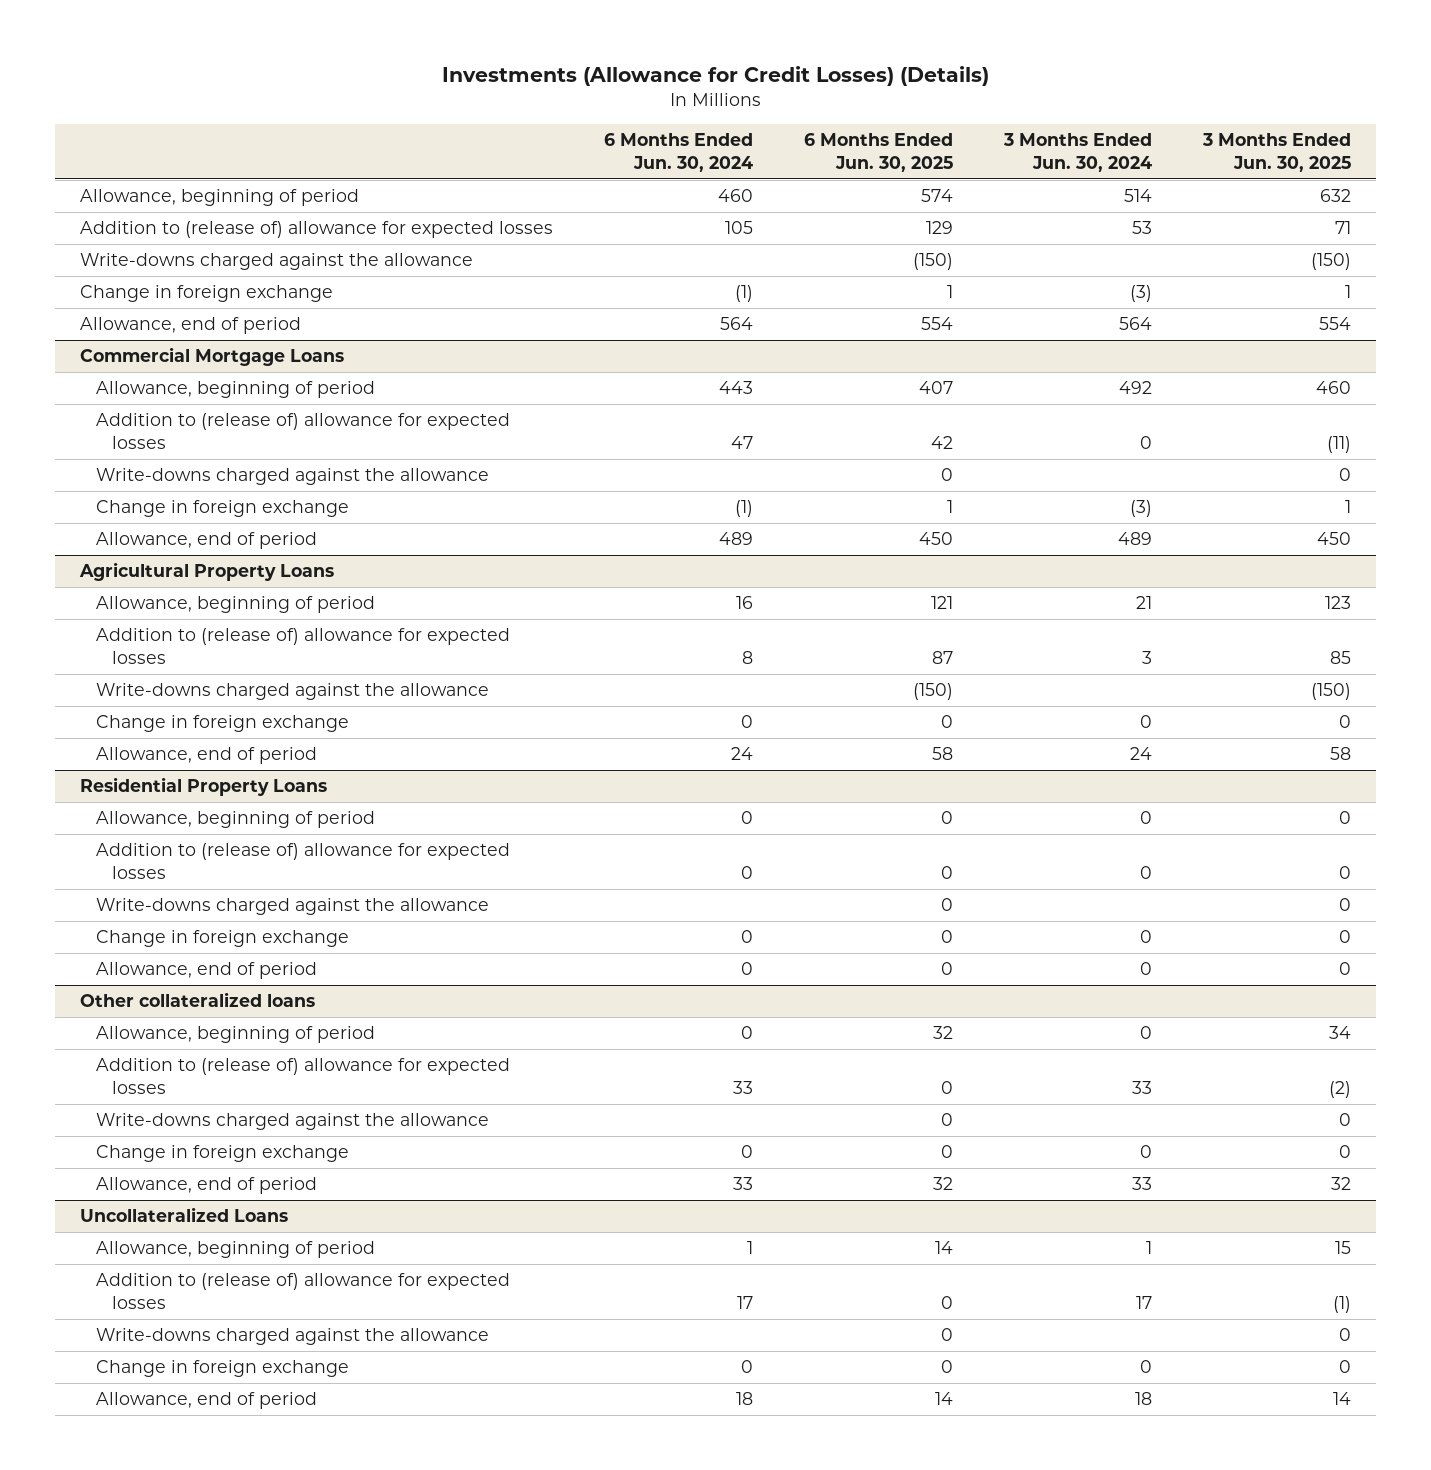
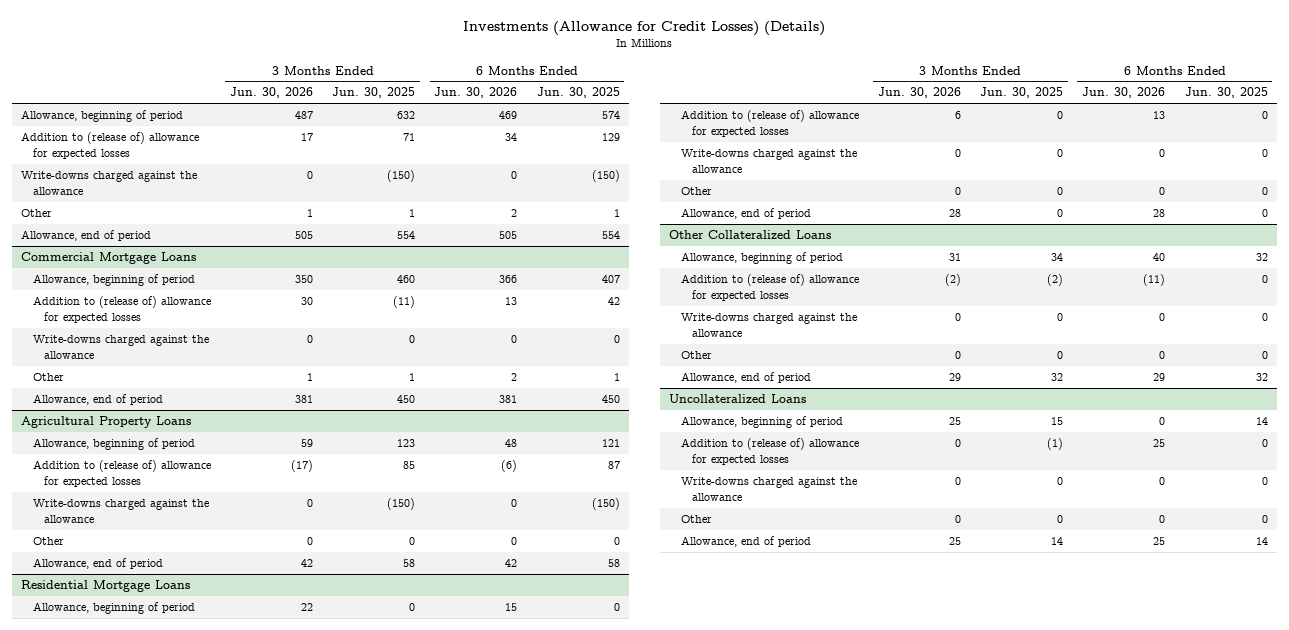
- | 6 Months Ended Jun. 30, 2024 | 6 Months Ended Jun. 30, 2025 | 3 Months Ended Jun. 30, 2024 | 3 Months Ended Jun. 30, 2025
+ | 3 Months Ended Jun. 30, 2026 | 3 Months Ended Jun. 30, 2025 | 6 Months Ended Jun. 30, 2026 | 6 Months Ended Jun. 30, 2025
- Change in foreign exchange | (1) | 1 | (3) | 1
+ Other | 1 | 1 | 2 | 1
@ Commercial Mortgage Loans
- Change in foreign exchange | (1) | 1 | (3) | 1
+ Other | 1 | 1 | 2 | 1
@ Agricultural Property Loans
- Change in foreign exchange | 0 | 0 | 0 | 0
+ Other | 0 | 0 | 0 | 0
- Residential Property Loans
+ Residential Mortgage Loans
- Change in foreign exchange | 0 | 0 | 0 | 0
+ Other | 0 | 0 | 0 | 0
- Other collateralized loans
+ Other Collateralized Loans
- Change in foreign exchange | 0 | 0 | 0 | 0
+ Other | 0 | 0 | 0 | 0
@ Uncollateralized Loans
- Change in foreign exchange | 0 | 0 | 0 | 0
+ Other | 0 | 0 | 0 | 0

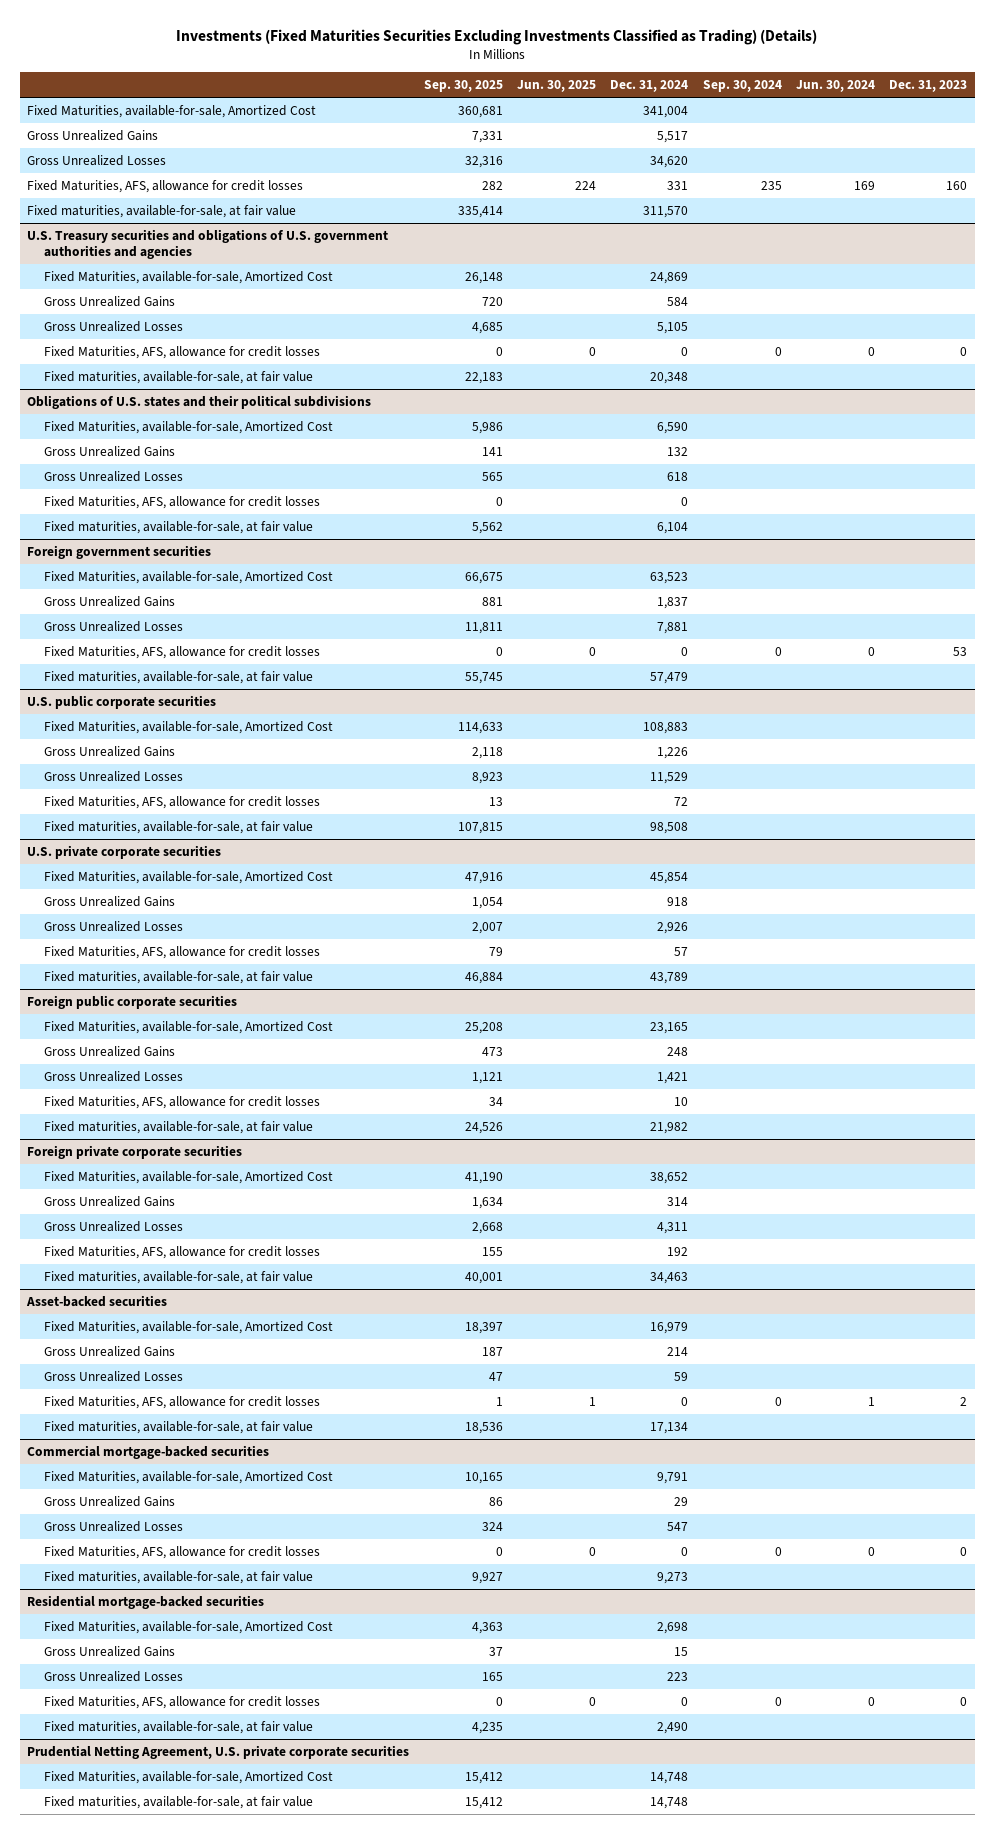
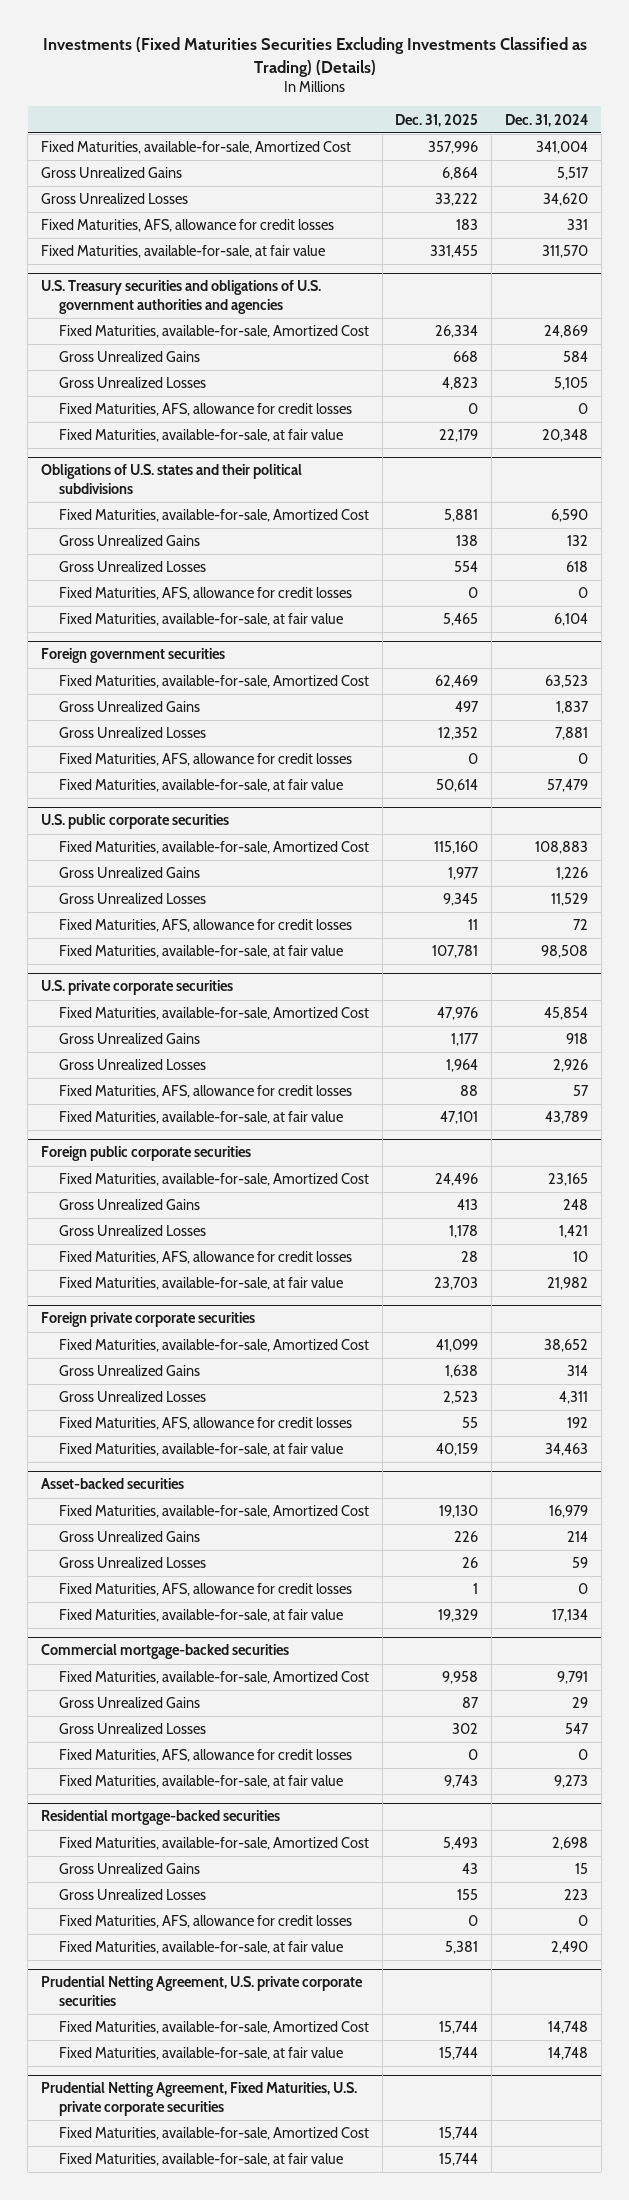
- | Sep. 30, 2025 | Jun. 30, 2025 | Dec. 31, 2024 | Sep. 30, 2024 | Jun. 30, 2024 | Dec. 31, 2023
+ | Dec. 31, 2025 | Dec. 31, 2024
- Fixed maturities, available-for-sale, at fair value | 335,414 | | 311,570 | | |
+ Fixed Maturities, available-for-sale, at fair value | 331,455 | 311,570
@ U.S. Treasury securities and obligations of U.S. government authorities and agencies
- Fixed maturities, available-for-sale, at fair value | 22,183 | | 20,348 | | |
+ Fixed Maturities, available-for-sale, at fair value | 22,179 | 20,348
@ Obligations of U.S. states and their political subdivisions
- Fixed maturities, available-for-sale, at fair value | 5,562 | | 6,104 | | |
+ Fixed Maturities, available-for-sale, at fair value | 5,465 | 6,104
@ Foreign government securities
- Fixed maturities, available-for-sale, at fair value | 55,745 | | 57,479 | | |
+ Fixed Maturities, available-for-sale, at fair value | 50,614 | 57,479
@ U.S. public corporate securities
- Fixed maturities, available-for-sale, at fair value | 107,815 | | 98,508 | | |
+ Fixed Maturities, available-for-sale, at fair value | 107,781 | 98,508
@ U.S. private corporate securities
- Fixed maturities, available-for-sale, at fair value | 46,884 | | 43,789 | | |
+ Fixed Maturities, available-for-sale, at fair value | 47,101 | 43,789
@ Foreign public corporate securities
- Fixed maturities, available-for-sale, at fair value | 24,526 | | 21,982 | | |
+ Fixed Maturities, available-for-sale, at fair value | 23,703 | 21,982
@ Foreign private corporate securities
- Fixed maturities, available-for-sale, at fair value | 40,001 | | 34,463 | | |
+ Fixed Maturities, available-for-sale, at fair value | 40,159 | 34,463
@ Asset-backed securities
- Fixed maturities, available-for-sale, at fair value | 18,536 | | 17,134 | | |
+ Fixed Maturities, available-for-sale, at fair value | 19,329 | 17,134
@ Commercial mortgage-backed securities
- Fixed maturities, available-for-sale, at fair value | 9,927 | | 9,273 | | |
+ Fixed Maturities, available-for-sale, at fair value | 9,743 | 9,273
@ Residential mortgage-backed securities
- Fixed maturities, available-for-sale, at fair value | 4,235 | | 2,490 | | |
+ Fixed Maturities, available-for-sale, at fair value | 5,381 | 2,490
@ Prudential Netting Agreement, U.S. private corporate securities
- Fixed maturities, available-for-sale, at fair value | 15,412 | | 14,748 | | |
+ Fixed Maturities, available-for-sale, at fair value | 15,744 | 14,748
+ Prudential Netting Agreement, Fixed Maturities, U.S. private corporate securities
+ Fixed Maturities, available-for-sale, Amortized Cost | 15,744 |
+ Fixed Maturities, available-for-sale, at fair value | 15,744 |

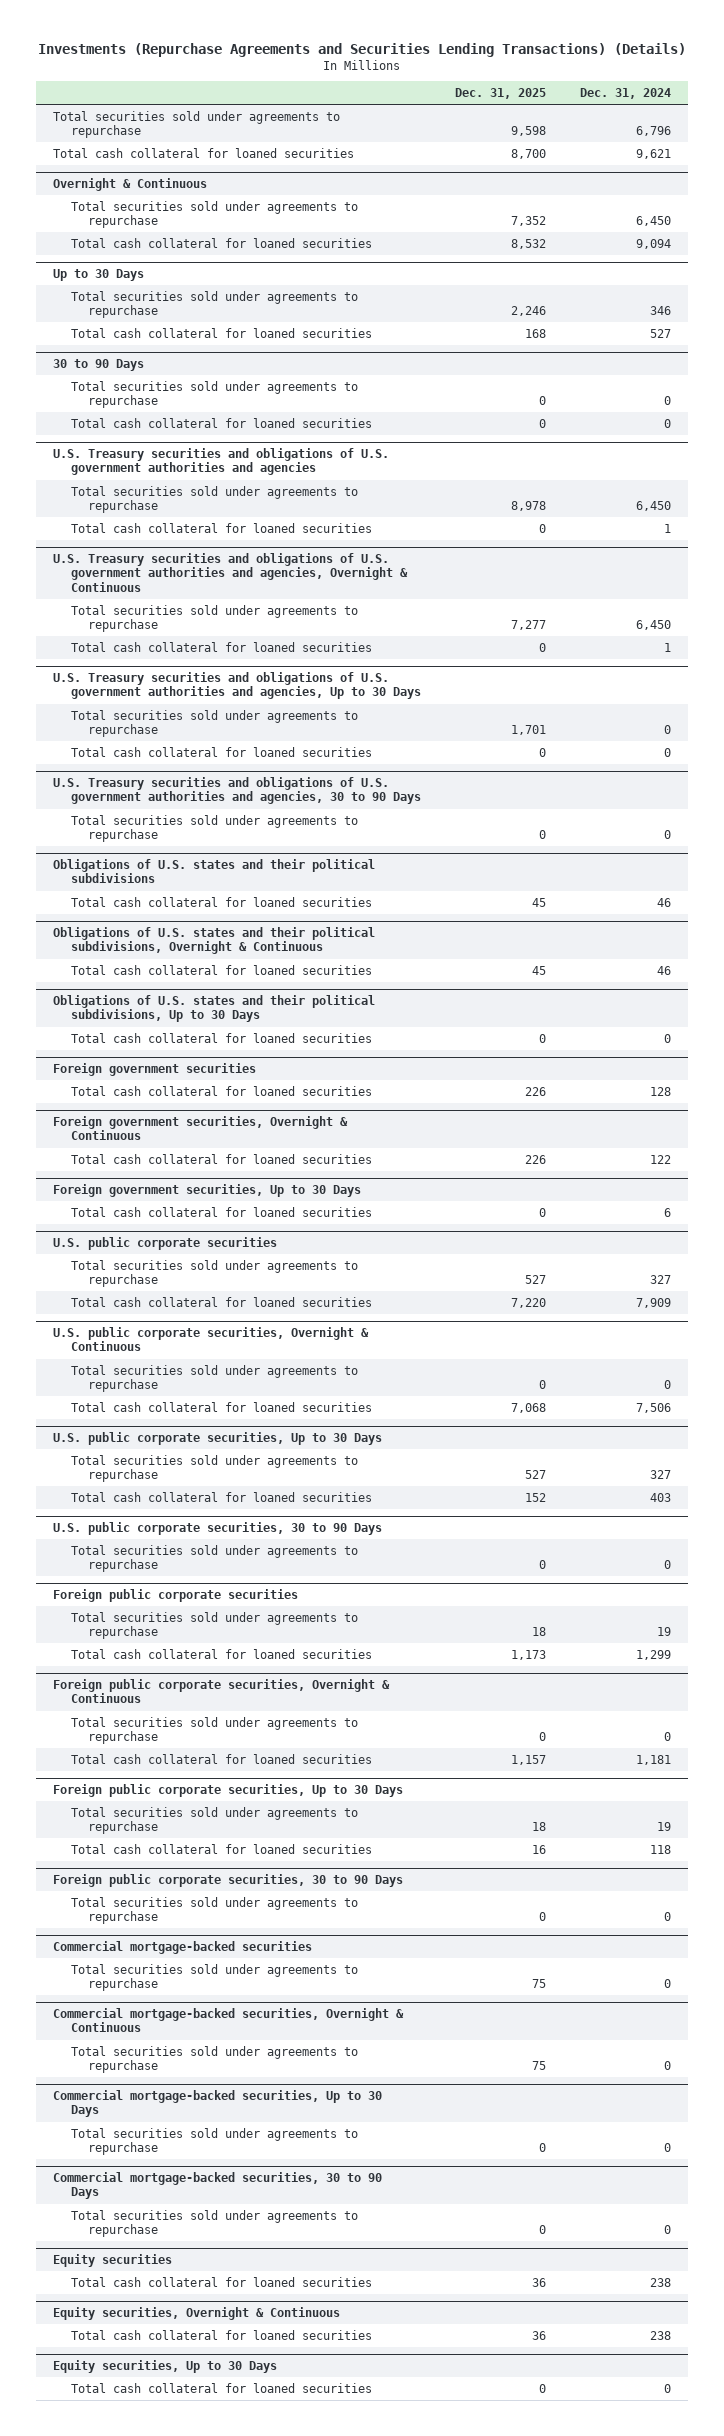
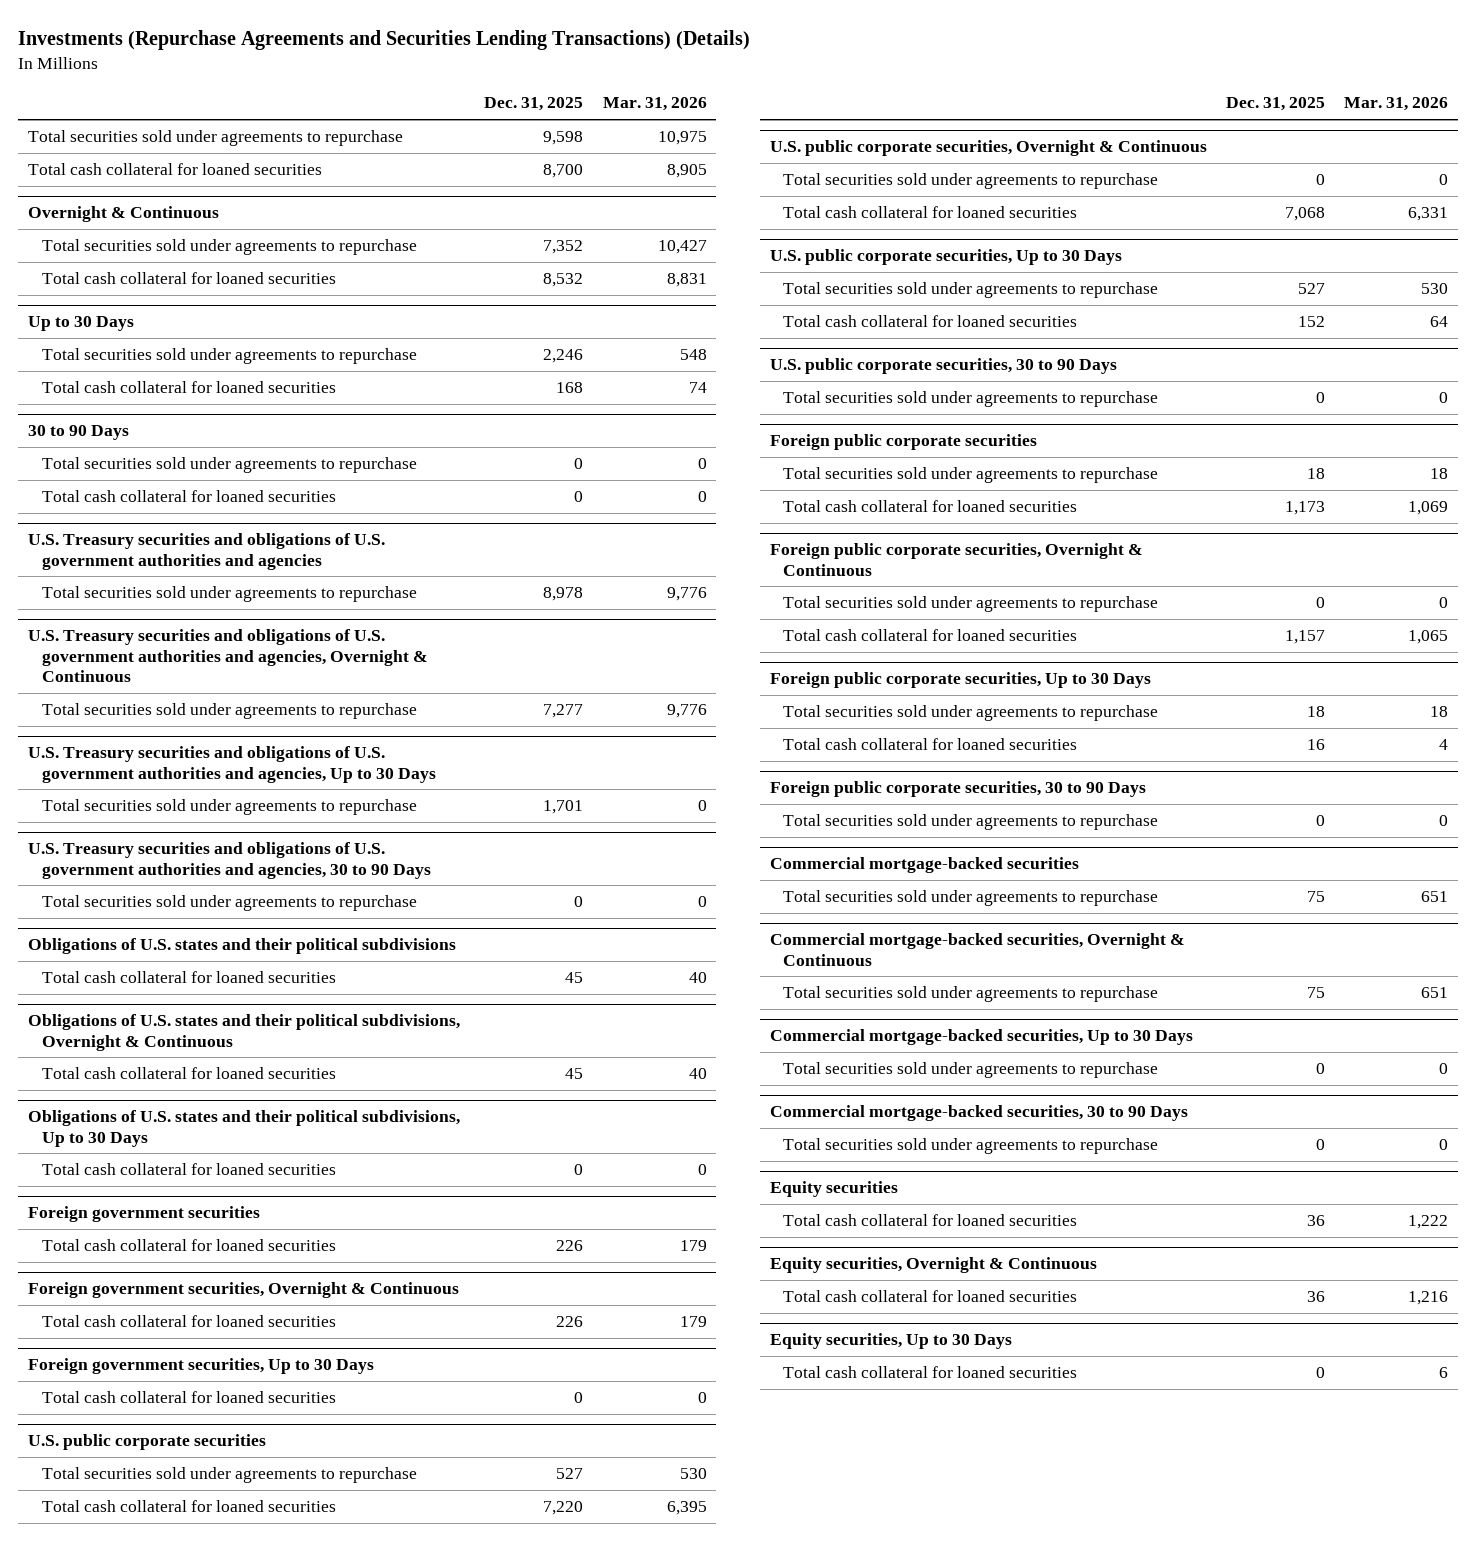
- | Dec. 31, 2025 | Dec. 31, 2024
+ | Dec. 31, 2025 | Mar. 31, 2026
@ U.S. Treasury securities and obligations of U.S. government authorities and agencies
- Total cash collateral for loaned securities | 0 | 1
@ U.S. Treasury securities and obligations of U.S. government authorities and agencies, Overnight & Continuous
- Total cash collateral for loaned securities | 0 | 1
@ U.S. Treasury securities and obligations of U.S. government authorities and agencies, Up to 30 Days
- Total cash collateral for loaned securities | 0 | 0

